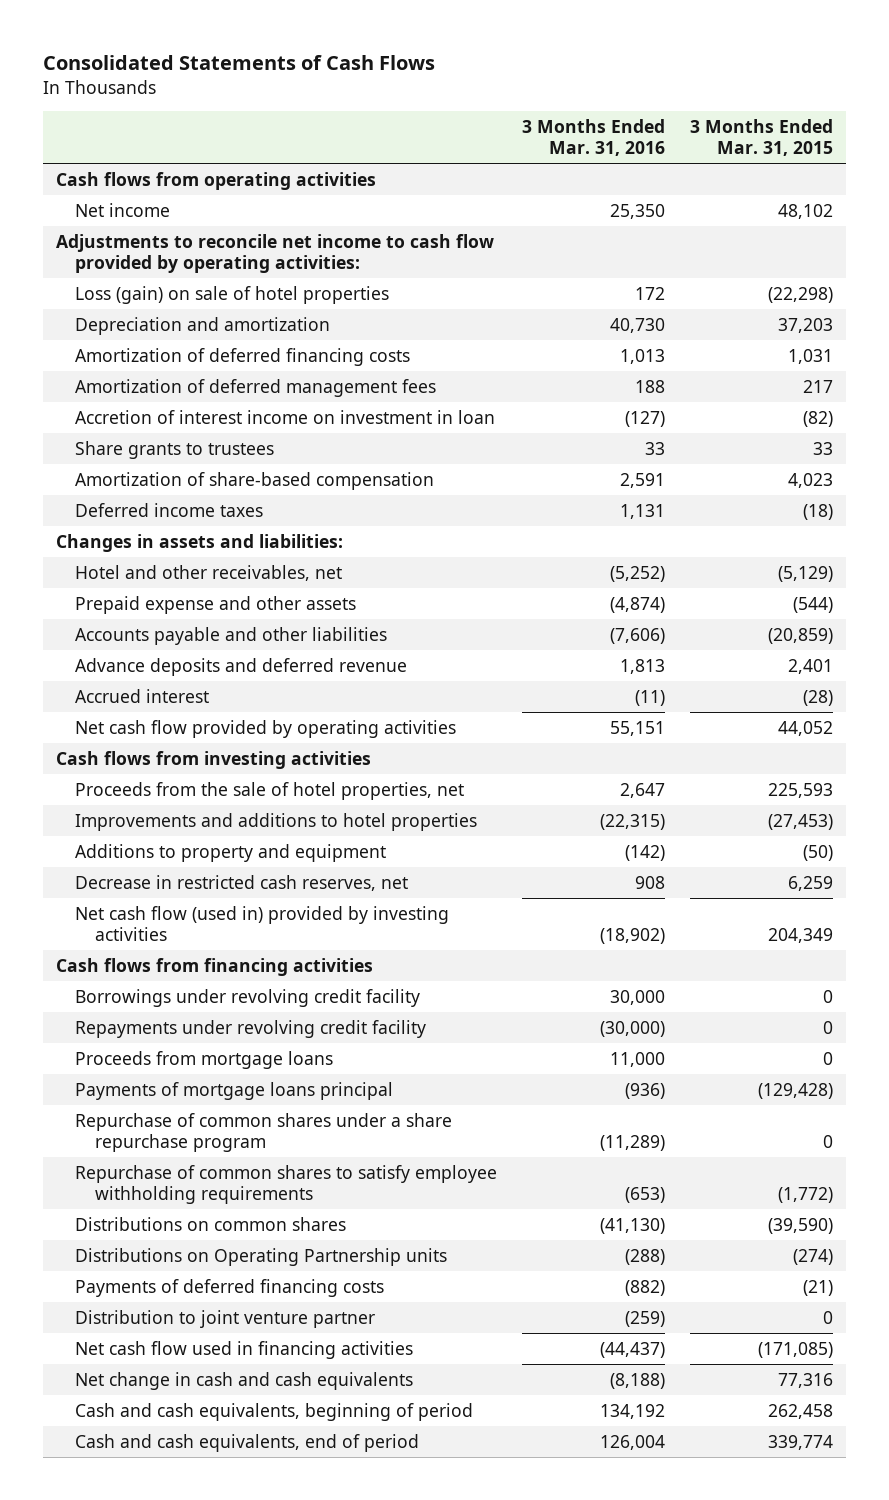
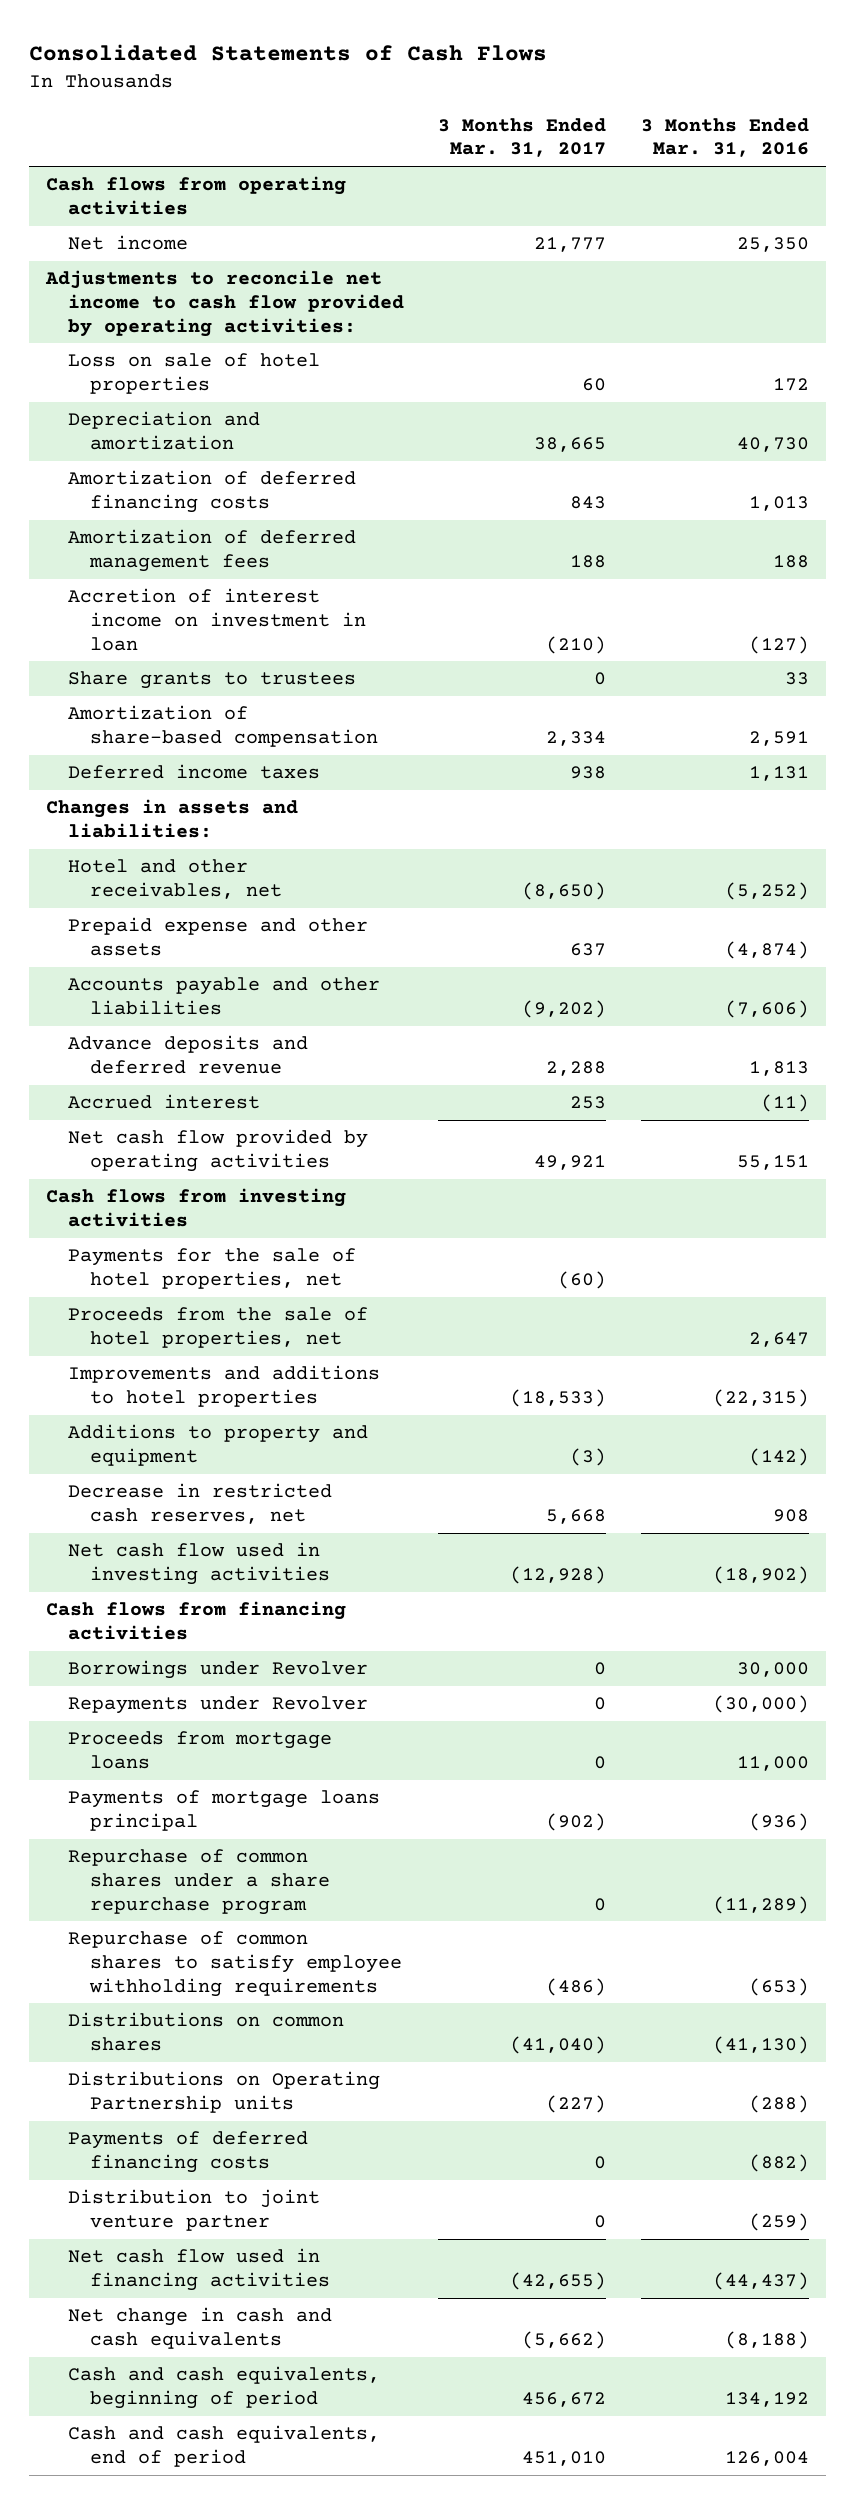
- | 3 Months Ended Mar. 31, 2016 | 3 Months Ended Mar. 31, 2015
+ | 3 Months Ended Mar. 31, 2017 | 3 Months Ended Mar. 31, 2016
- Loss (gain) on sale of hotel properties | 172 | (22,298)
+ Loss on sale of hotel properties | 60 | 172
+ Payments for the sale of hotel properties, net | (60) |
- Net cash flow (used in) provided by investing activities | (18,902) | 204,349
+ Net cash flow used in investing activities | (12,928) | (18,902)
- Borrowings under revolving credit facility | 30,000 | 0
- Repayments under revolving credit facility | (30,000) | 0
+ Borrowings under Revolver | 0 | 30,000
+ Repayments under Revolver | 0 | (30,000)

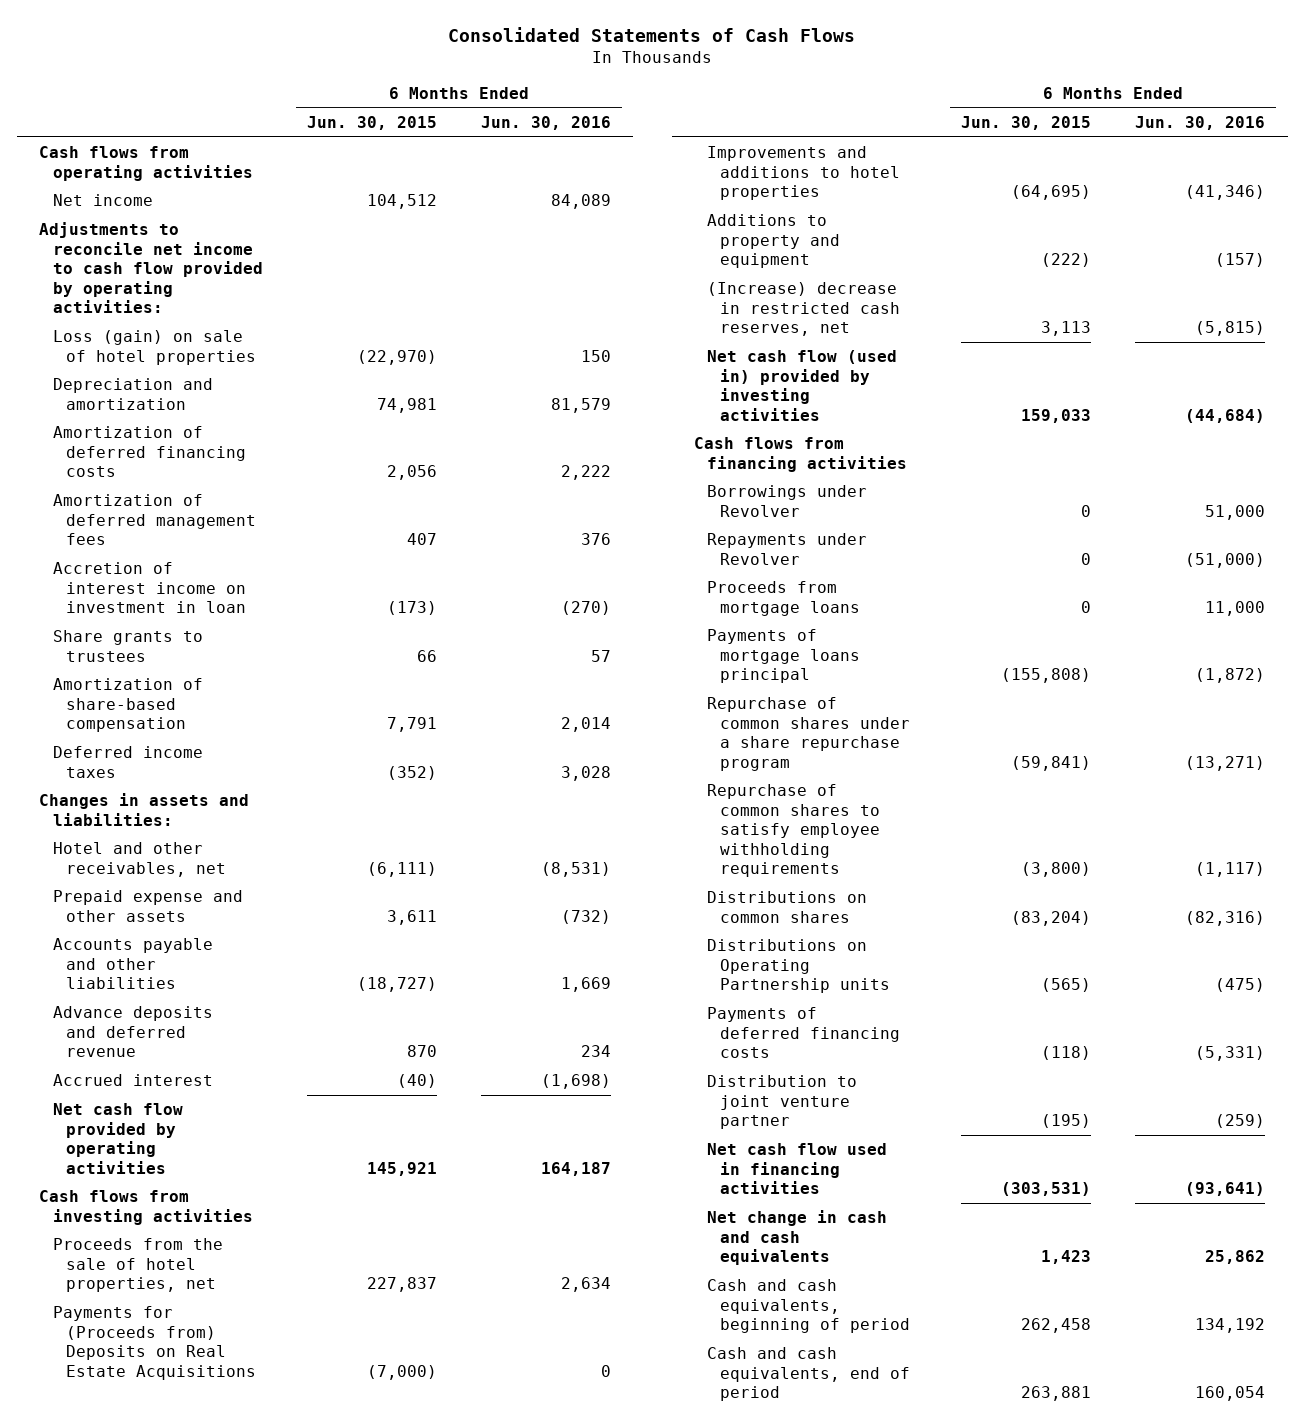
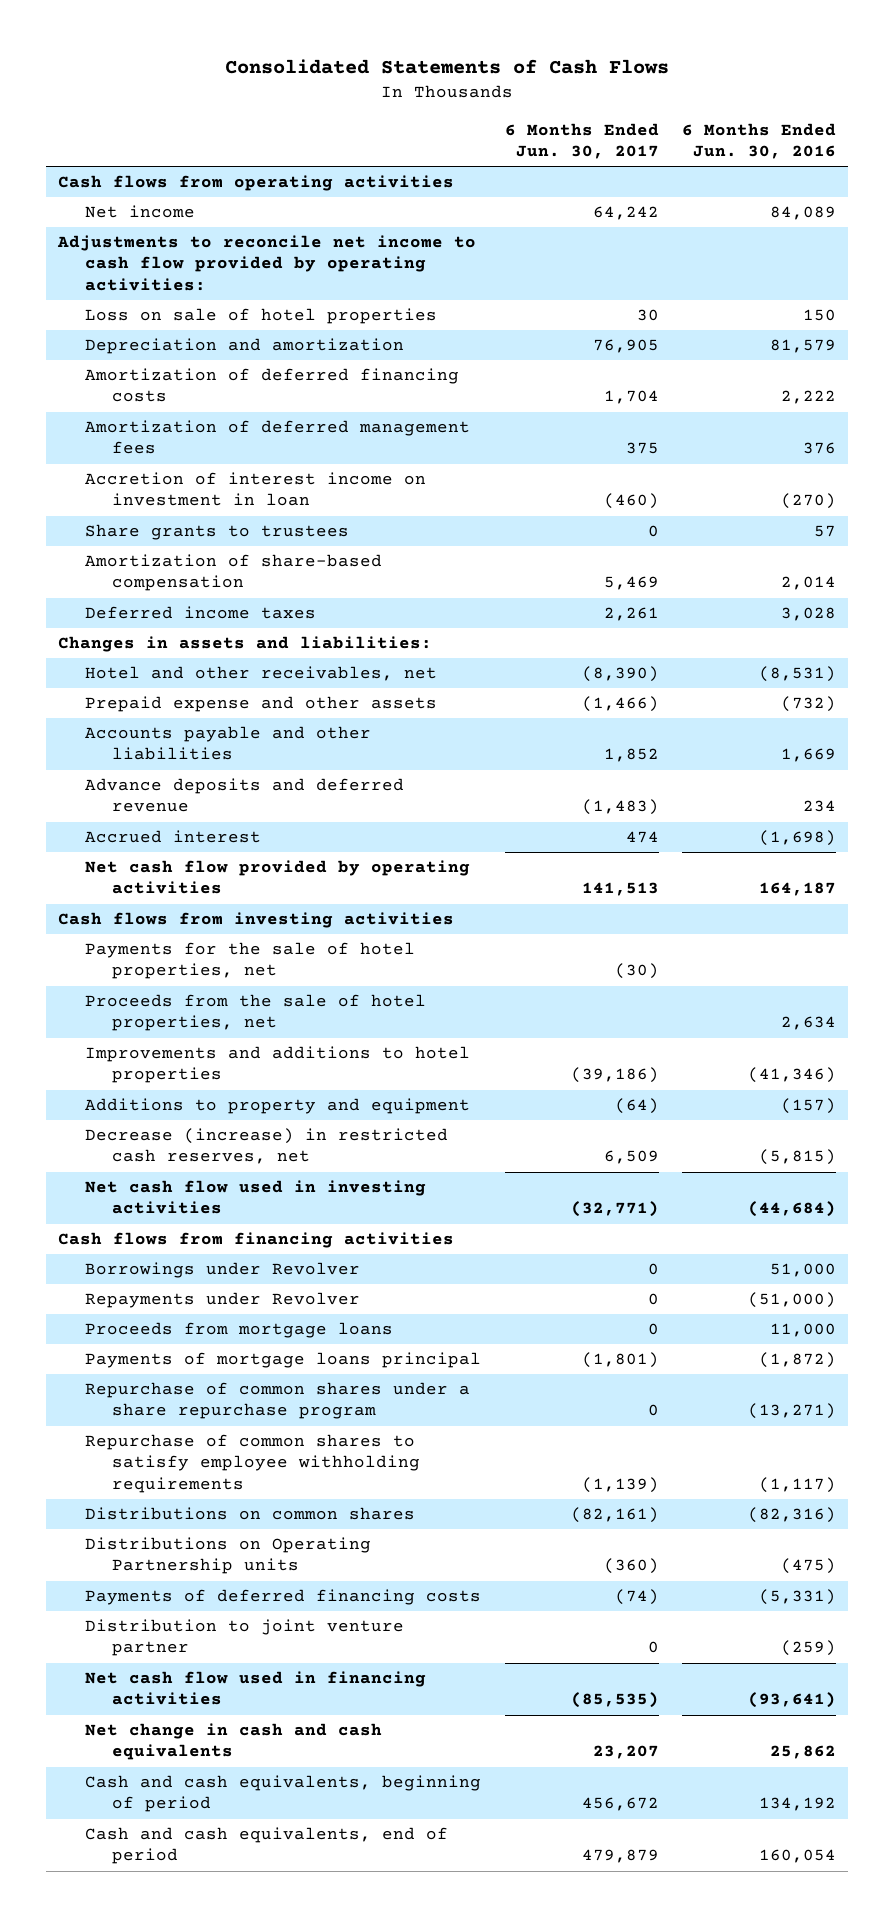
- | 6 Months Ended Jun. 30, 2015 | 6 Months Ended Jun. 30, 2016
+ | 6 Months Ended Jun. 30, 2017 | 6 Months Ended Jun. 30, 2016
- Loss (gain) on sale of hotel properties | (22,970) | 150
+ Loss on sale of hotel properties | 30 | 150
+ Payments for the sale of hotel properties, net | (30) |
- Payments for (Proceeds from) Deposits on Real Estate Acquisitions | (7,000) | 0
- (Increase) decrease in restricted cash reserves, net | 3,113 | (5,815)
- Net cash flow (used in) provided by investing activities | 159,033 | (44,684)
+ Decrease (increase) in restricted cash reserves, net | 6,509 | (5,815)
+ Net cash flow used in investing activities | (32,771) | (44,684)

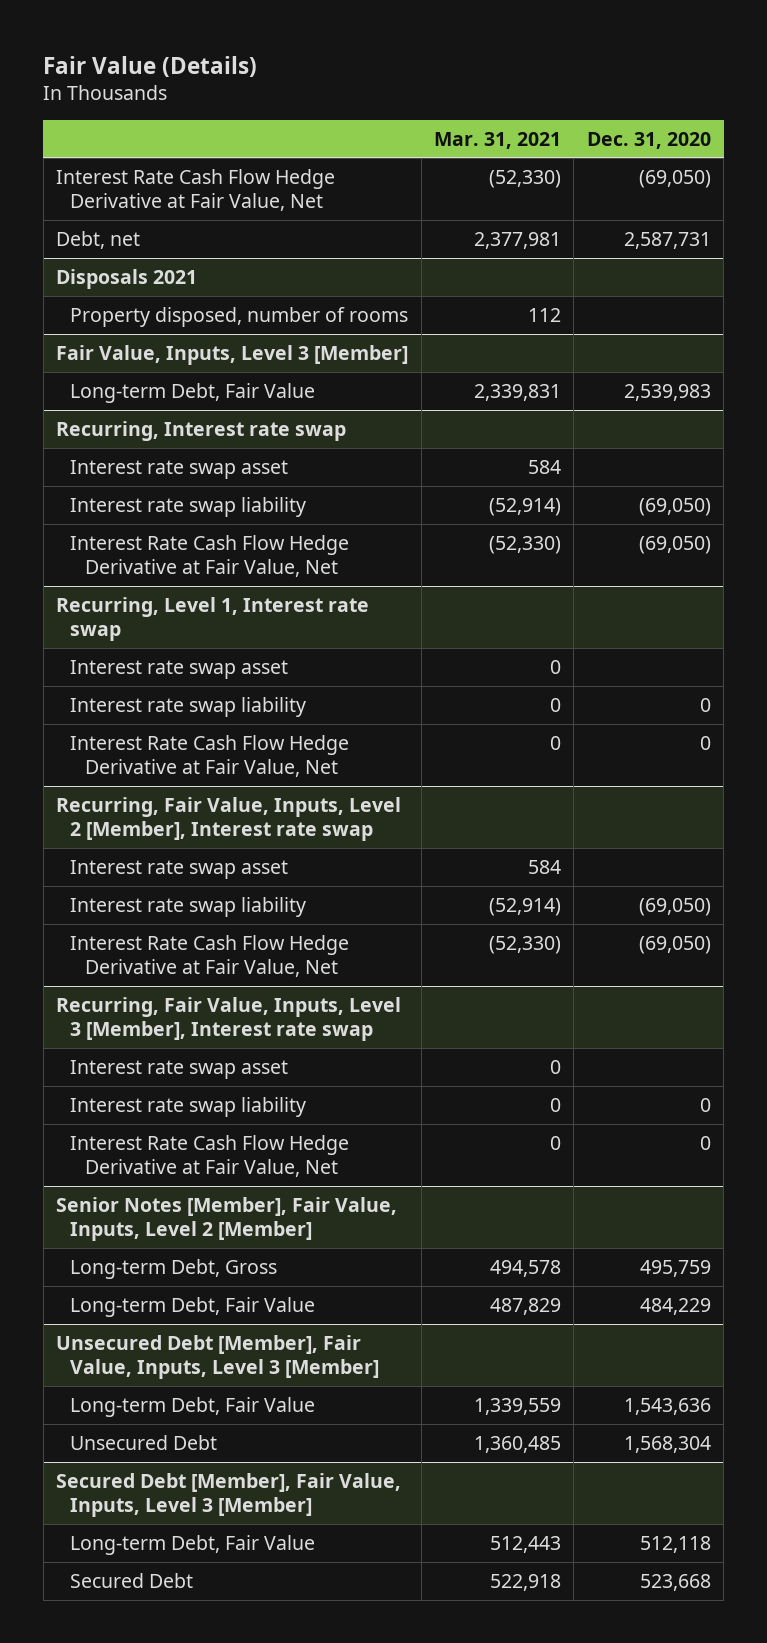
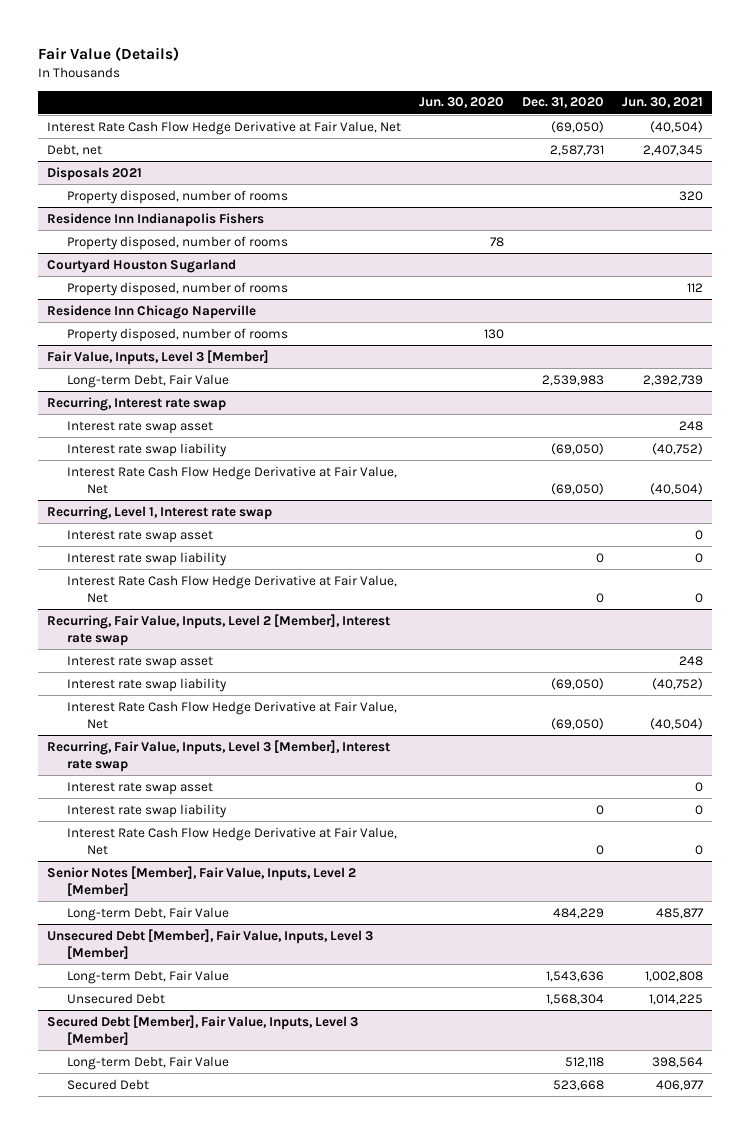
- | Mar. 31, 2021 | Dec. 31, 2020
+ | Jun. 30, 2020 | Dec. 31, 2020 | Jun. 30, 2021
+ Residence Inn Indianapolis Fishers
+ Property disposed, number of rooms | 78 | |
+ Courtyard Houston Sugarland
+ Property disposed, number of rooms | | | 112
+ Residence Inn Chicago Naperville
+ Property disposed, number of rooms | 130 | |
@ Senior Notes [Member], Fair Value, Inputs, Level 2 [Member]
- Long-term Debt, Gross | 494,578 | 495,759

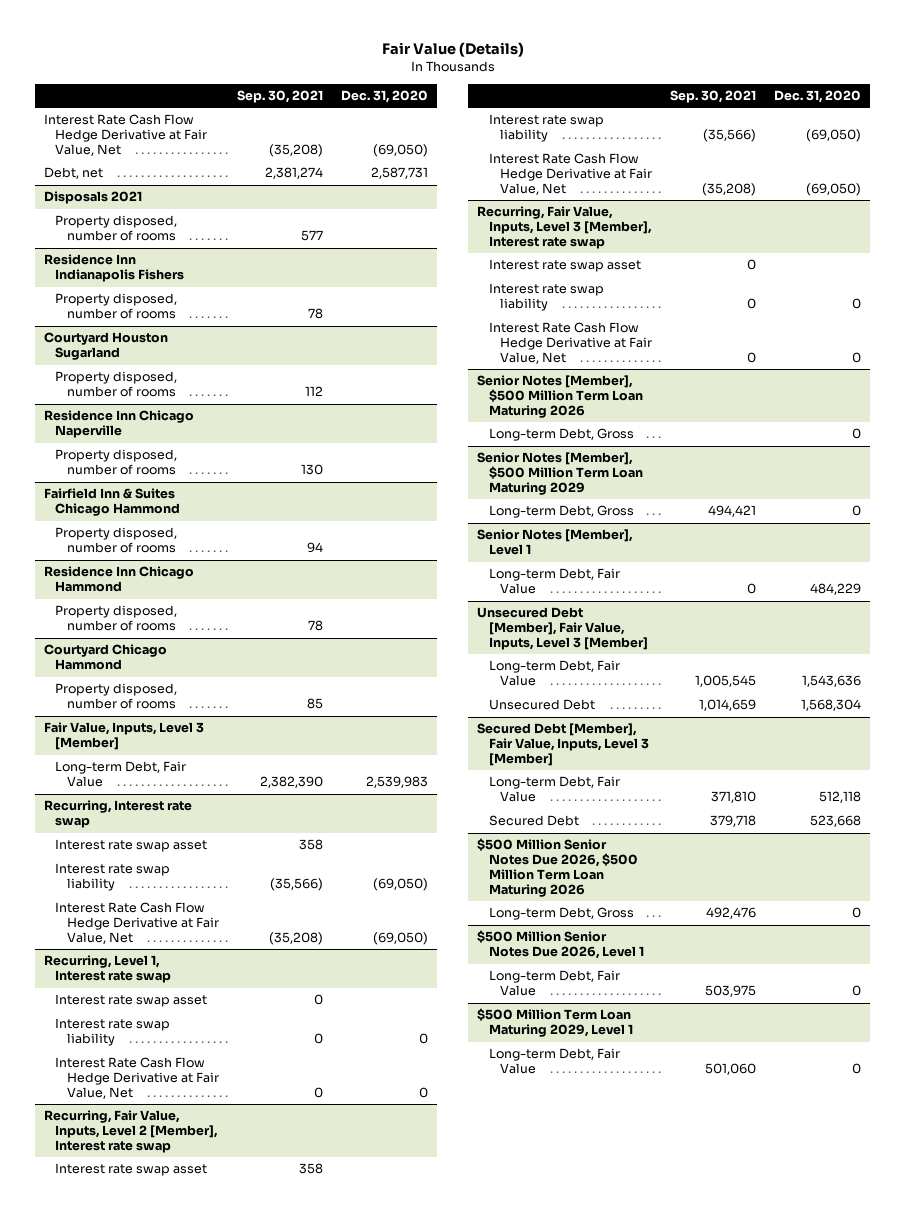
- | Jun. 30, 2020 | Dec. 31, 2020 | Jun. 30, 2021
+ | Sep. 30, 2021 | Dec. 31, 2020
+ Fairfield Inn & Suites Chicago Hammond
+ Property disposed, number of rooms | 94 |
+ Residence Inn Chicago Hammond
+ Property disposed, number of rooms | 78 |
+ Courtyard Chicago Hammond
+ Property disposed, number of rooms | 85 |
- Senior Notes [Member], Fair Value, Inputs, Level 2 [Member]
+ Senior Notes [Member], $500 Million Term Loan Maturing 2026
+ Long-term Debt, Gross | | 0
+ Senior Notes [Member], $500 Million Term Loan Maturing 2029
+ Long-term Debt, Gross | 494,421 | 0
+ Senior Notes [Member], Level 1
+ $500 Million Senior Notes Due 2026, $500 Million Term Loan Maturing 2026
+ Long-term Debt, Gross | 492,476 | 0
+ $500 Million Senior Notes Due 2026, Level 1
+ Long-term Debt, Fair Value | 503,975 | 0
+ $500 Million Term Loan Maturing 2029, Level 1
+ Long-term Debt, Fair Value | 501,060 | 0

